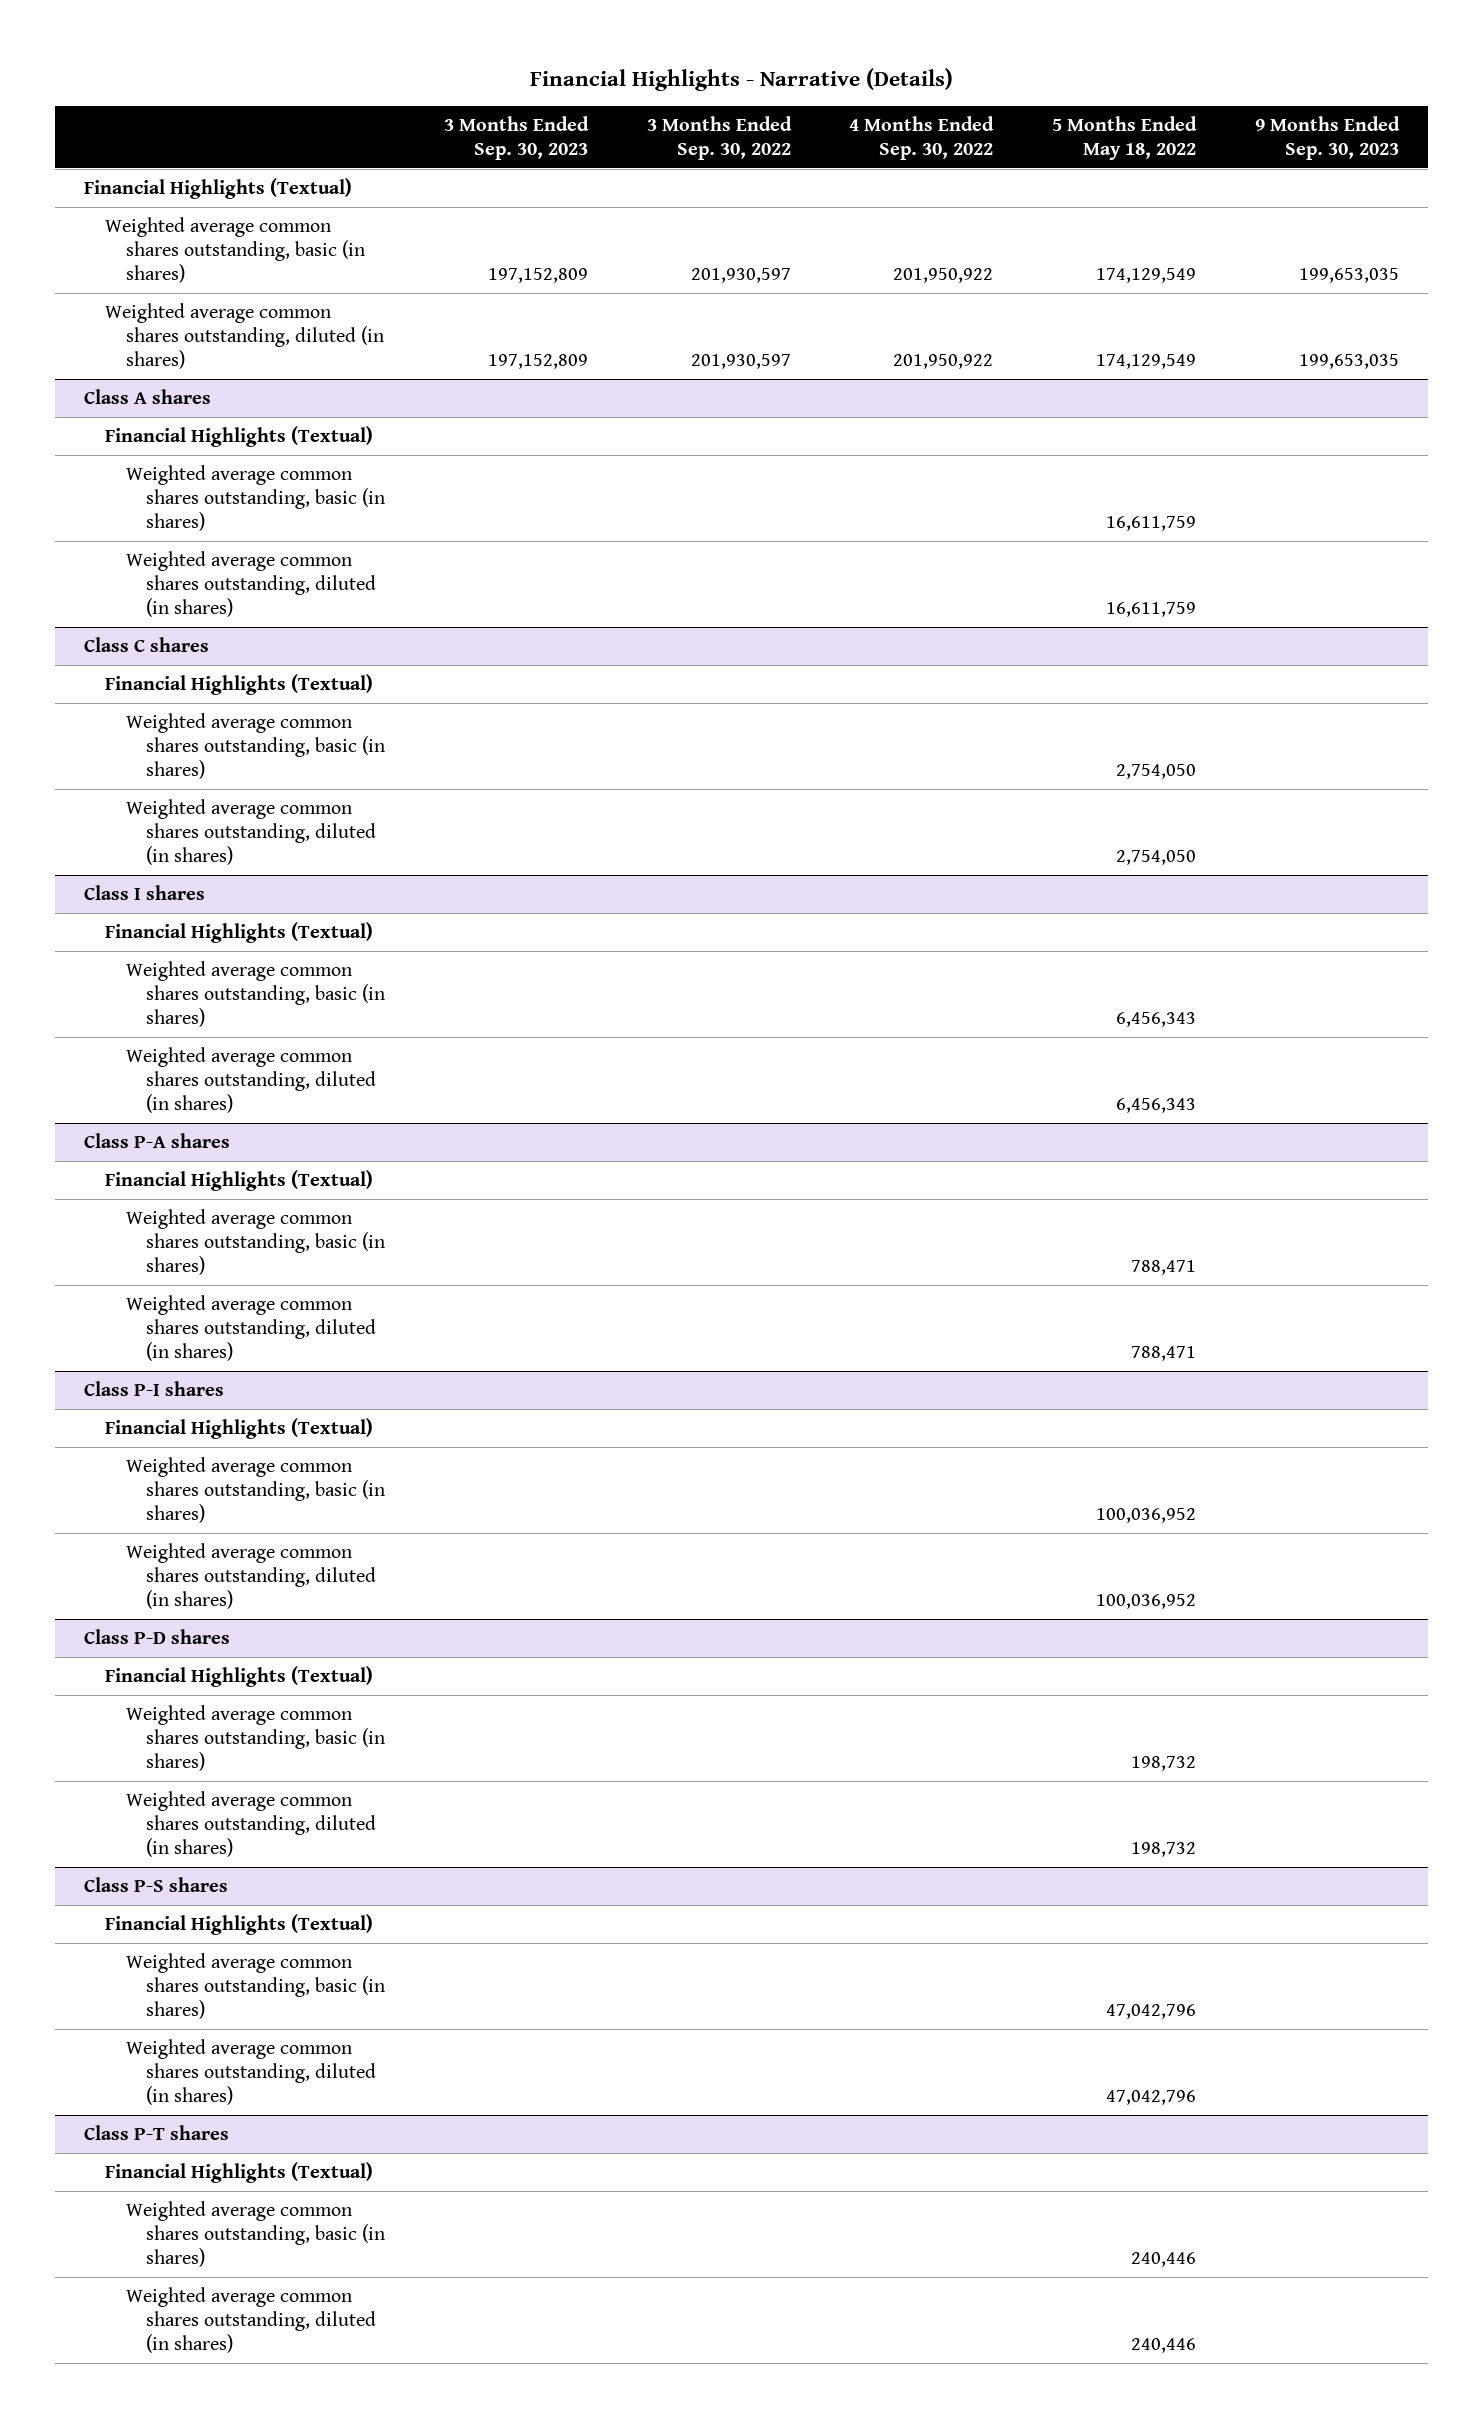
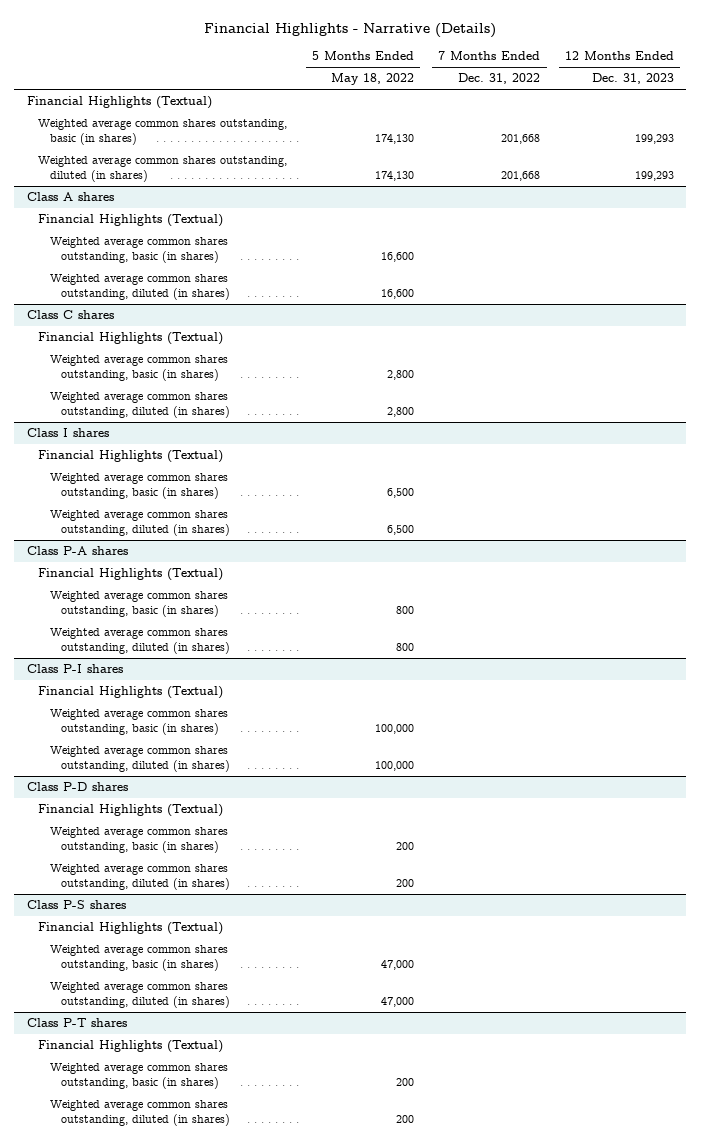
- | 3 Months Ended Sep. 30, 2023 | 3 Months Ended Sep. 30, 2022 | 4 Months Ended Sep. 30, 2022 | 5 Months Ended May 18, 2022 | 9 Months Ended Sep. 30, 2023
+ | 5 Months Ended May 18, 2022 | 7 Months Ended Dec. 31, 2022 | 12 Months Ended Dec. 31, 2023
- Weighted average common shares outstanding, basic (in shares) | 197,152,809 | 201,930,597 | 201,950,922 | 174,129,549 | 199,653,035
- Weighted average common shares outstanding, diluted (in shares) | 197,152,809 | 201,930,597 | 201,950,922 | 174,129,549 | 199,653,035
+ Weighted average common shares outstanding, basic (in shares) | 174,130 | 201,668 | 199,293
+ Weighted average common shares outstanding, diluted (in shares) | 174,130 | 201,668 | 199,293
@ Class A shares
- Weighted average common shares outstanding, basic (in shares) | | | | 16,611,759 |
- Weighted average common shares outstanding, diluted (in shares) | | | | 16,611,759 |
+ Weighted average common shares outstanding, basic (in shares) | 16,600 | |
+ Weighted average common shares outstanding, diluted (in shares) | 16,600 | |
@ Class C shares
- Weighted average common shares outstanding, basic (in shares) | | | | 2,754,050 |
- Weighted average common shares outstanding, diluted (in shares) | | | | 2,754,050 |
+ Weighted average common shares outstanding, basic (in shares) | 2,800 | |
+ Weighted average common shares outstanding, diluted (in shares) | 2,800 | |
@ Class I shares
- Weighted average common shares outstanding, basic (in shares) | | | | 6,456,343 |
- Weighted average common shares outstanding, diluted (in shares) | | | | 6,456,343 |
+ Weighted average common shares outstanding, basic (in shares) | 6,500 | |
+ Weighted average common shares outstanding, diluted (in shares) | 6,500 | |
@ Class P-A shares
- Weighted average common shares outstanding, basic (in shares) | | | | 788,471 |
- Weighted average common shares outstanding, diluted (in shares) | | | | 788,471 |
+ Weighted average common shares outstanding, basic (in shares) | 800 | |
+ Weighted average common shares outstanding, diluted (in shares) | 800 | |
@ Class P-I shares
- Weighted average common shares outstanding, basic (in shares) | | | | 100,036,952 |
- Weighted average common shares outstanding, diluted (in shares) | | | | 100,036,952 |
+ Weighted average common shares outstanding, basic (in shares) | 100,000 | |
+ Weighted average common shares outstanding, diluted (in shares) | 100,000 | |
@ Class P-D shares
- Weighted average common shares outstanding, basic (in shares) | | | | 198,732 |
- Weighted average common shares outstanding, diluted (in shares) | | | | 198,732 |
+ Weighted average common shares outstanding, basic (in shares) | 200 | |
+ Weighted average common shares outstanding, diluted (in shares) | 200 | |
@ Class P-S shares
- Weighted average common shares outstanding, basic (in shares) | | | | 47,042,796 |
- Weighted average common shares outstanding, diluted (in shares) | | | | 47,042,796 |
+ Weighted average common shares outstanding, basic (in shares) | 47,000 | |
+ Weighted average common shares outstanding, diluted (in shares) | 47,000 | |
@ Class P-T shares
- Weighted average common shares outstanding, basic (in shares) | | | | 240,446 |
- Weighted average common shares outstanding, diluted (in shares) | | | | 240,446 |
+ Weighted average common shares outstanding, basic (in shares) | 200 | |
+ Weighted average common shares outstanding, diluted (in shares) | 200 | |

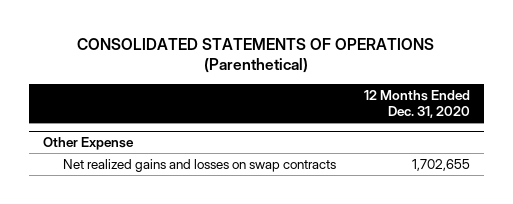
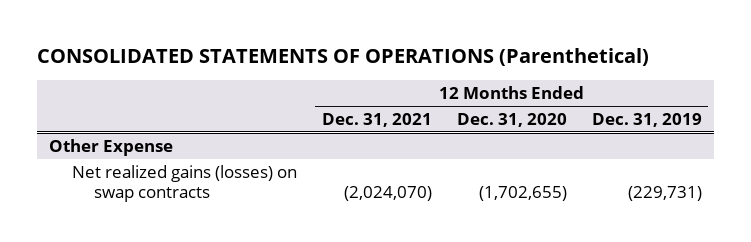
- | 12 Months Ended Dec. 31, 2020
+ | 12 Months Ended Dec. 31, 2021 | 12 Months Ended Dec. 31, 2020 | 12 Months Ended Dec. 31, 2019
@ Other Expense
- Net realized gains and losses on swap contracts | 1,702,655
+ Net realized gains (losses) on swap contracts | (2,024,070) | (1,702,655) | (229,731)

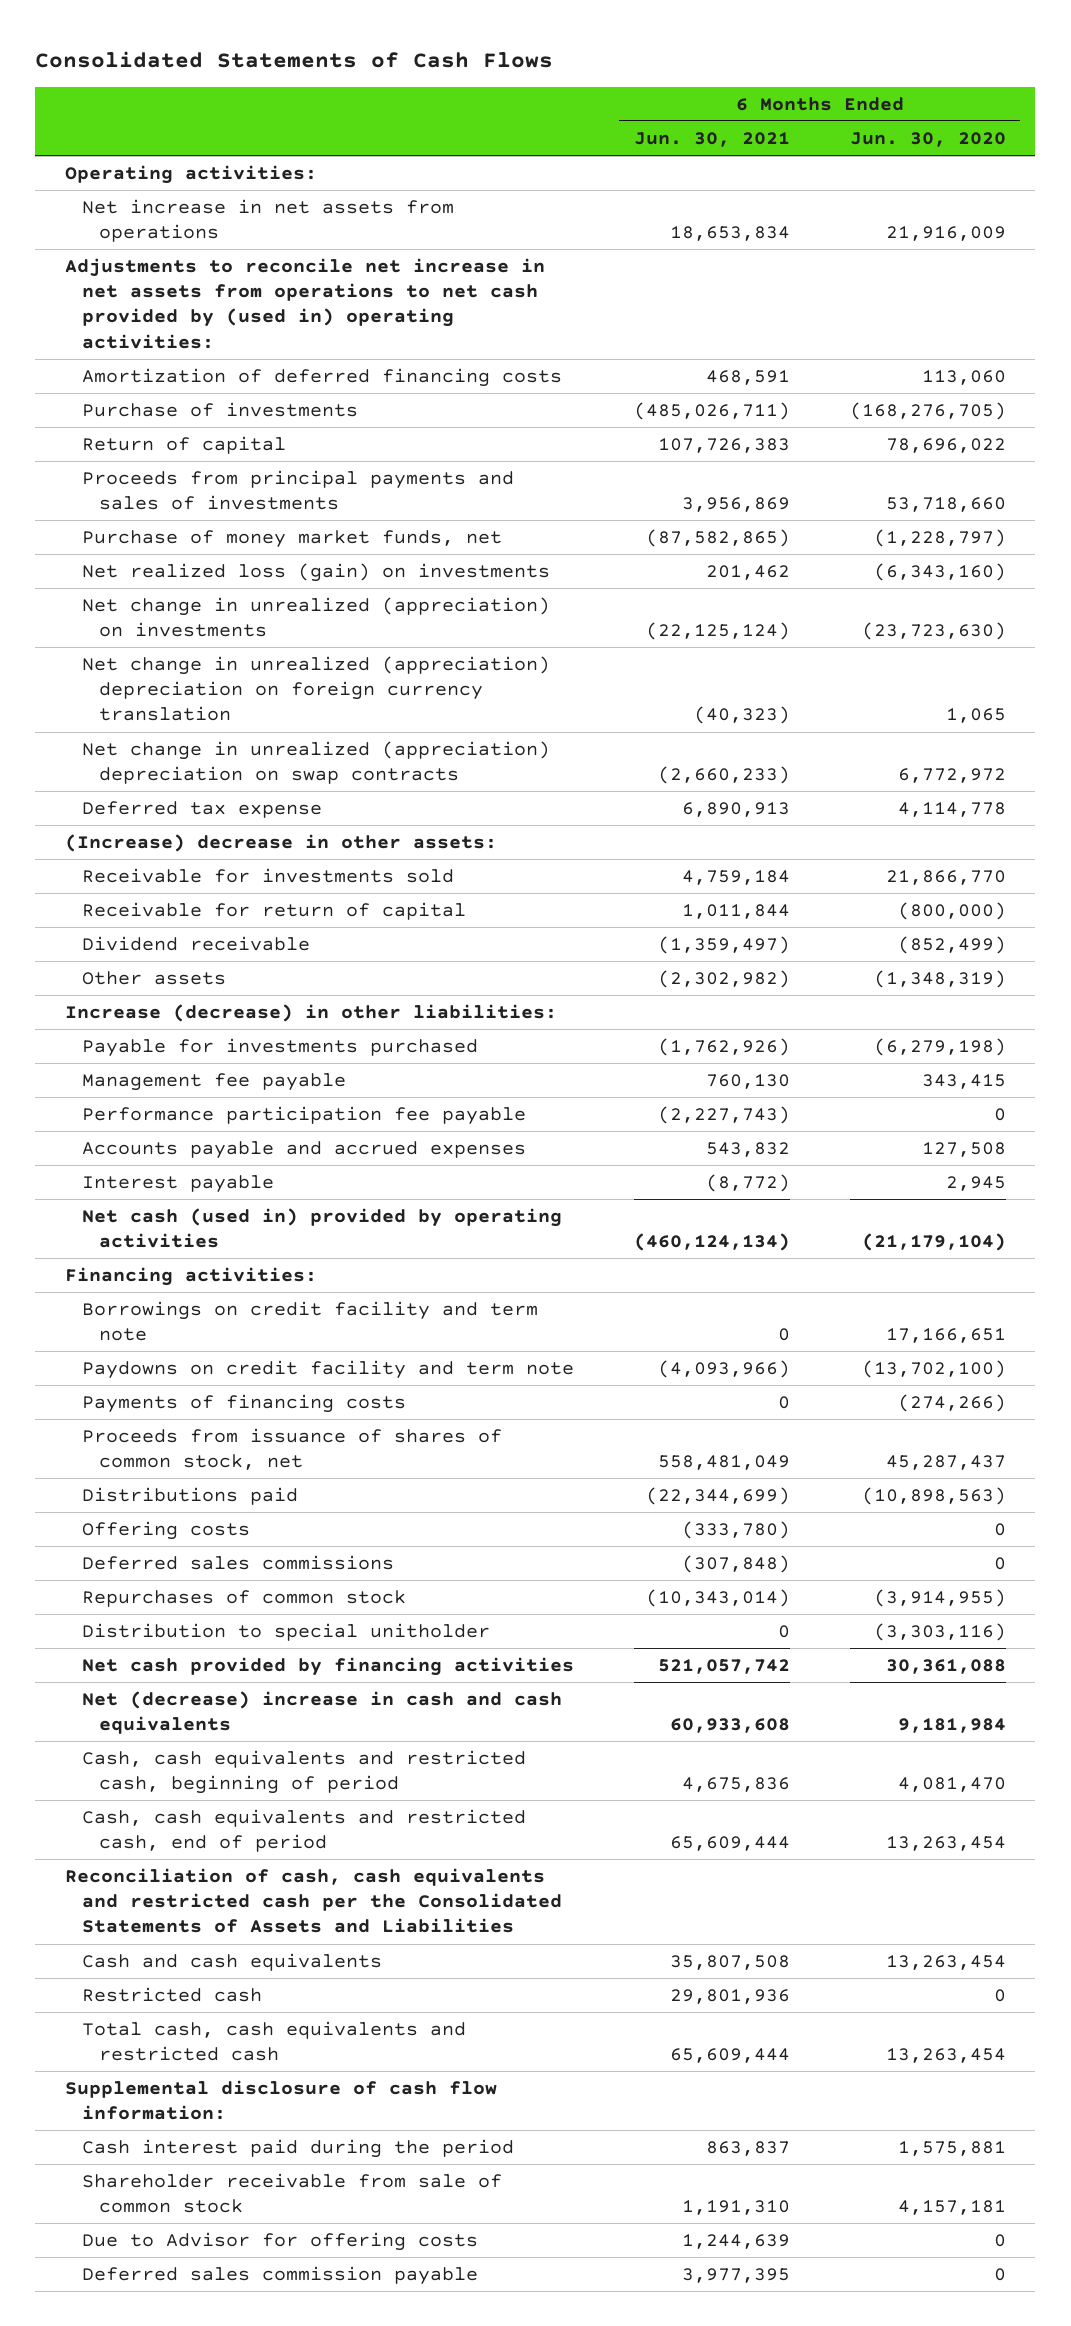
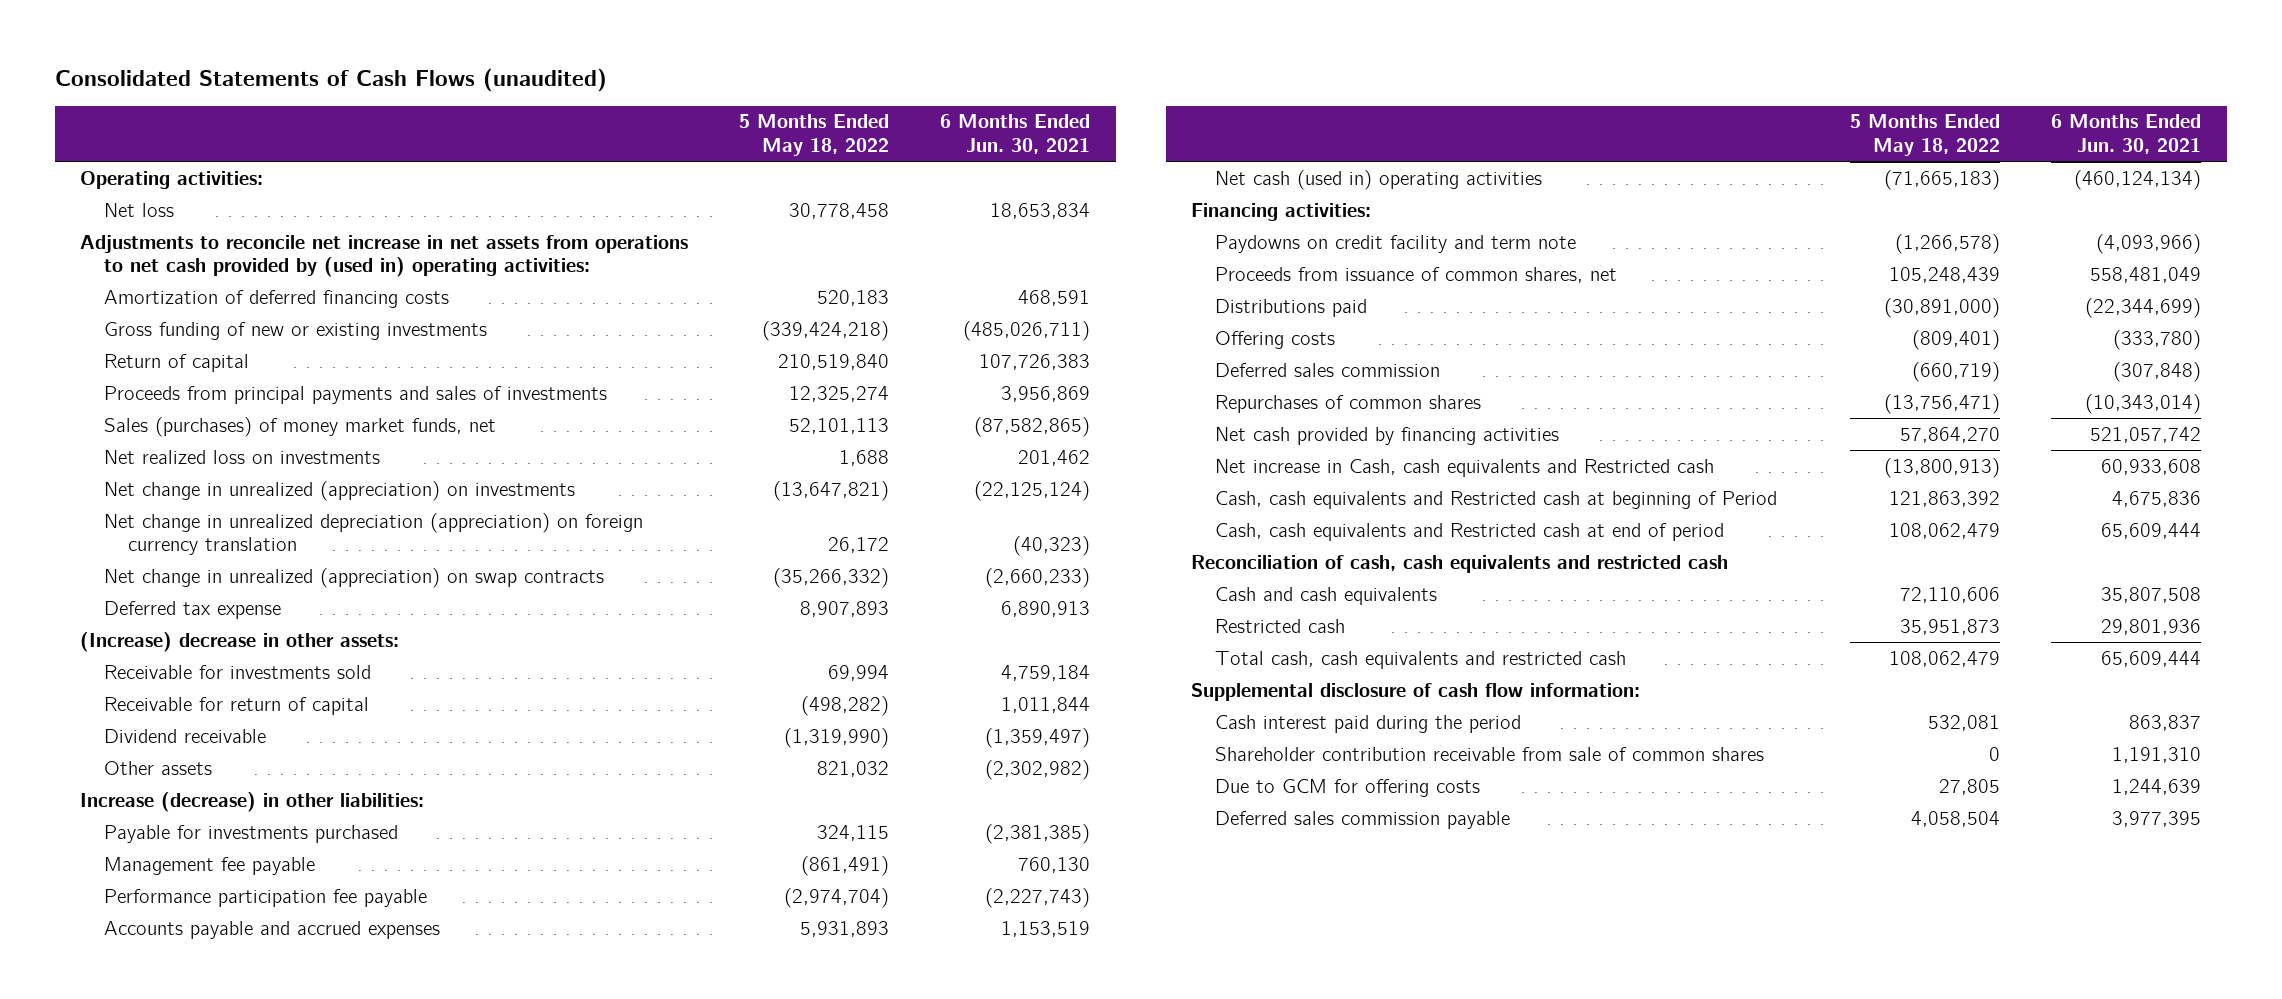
- Consolidated Statements of Cash Flows
+ Consolidated Statements of Cash Flows (unaudited)
- | 6 Months Ended Jun. 30, 2021 | 6 Months Ended Jun. 30, 2020
+ | 5 Months Ended May 18, 2022 | 6 Months Ended Jun. 30, 2021
- Net increase in net assets from operations | 18,653,834 | 21,916,009
+ Net loss | 30,778,458 | 18,653,834
- Purchase of investments | (485,026,711) | (168,276,705)
+ Gross funding of new or existing investments | (339,424,218) | (485,026,711)
- Purchase of money market funds, net | (87,582,865) | (1,228,797)
- Net realized loss (gain) on investments | 201,462 | (6,343,160)
+ Sales (purchases) of money market funds, net | 52,101,113 | (87,582,865)
+ Net realized loss on investments | 1,688 | 201,462
- Net change in unrealized (appreciation) depreciation on foreign currency translation | (40,323) | 1,065
- Net change in unrealized (appreciation) depreciation on swap contracts | (2,660,233) | 6,772,972
+ Net change in unrealized depreciation (appreciation) on foreign currency translation | 26,172 | (40,323)
+ Net change in unrealized (appreciation) on swap contracts | (35,266,332) | (2,660,233)
- Payable for investments purchased | (1,762,926) | (6,279,198)
+ Payable for investments purchased | 324,115 | (2,381,385)
- Accounts payable and accrued expenses | 543,832 | 127,508
- Interest payable | (8,772) | 2,945
- Net cash (used in) provided by operating activities | (460,124,134) | (21,179,104)
+ Accounts payable and accrued expenses | 5,931,893 | 1,153,519
+ Net cash (used in) operating activities | (71,665,183) | (460,124,134)
- Borrowings on credit facility and term note | 0 | 17,166,651
- Payments of financing costs | 0 | (274,266)
- Proceeds from issuance of shares of common stock, net | 558,481,049 | 45,287,437
+ Proceeds from issuance of common shares, net | 105,248,439 | 558,481,049
- Deferred sales commissions | (307,848) | 0
- Repurchases of common stock | (10,343,014) | (3,914,955)
- Distribution to special unitholder | 0 | (3,303,116)
+ Deferred sales commission | (660,719) | (307,848)
+ Repurchases of common shares | (13,756,471) | (10,343,014)
- Net (decrease) increase in cash and cash equivalents | 60,933,608 | 9,181,984
- Cash, cash equivalents and restricted cash, beginning of period | 4,675,836 | 4,081,470
- Cash, cash equivalents and restricted cash, end of period | 65,609,444 | 13,263,454
- Reconciliation of cash, cash equivalents and restricted cash per the Consolidated Statements of Assets and Liabilities
+ Net increase in Cash, cash equivalents and Restricted cash | (13,800,913) | 60,933,608
+ Cash, cash equivalents and Restricted cash at beginning of Period | 121,863,392 | 4,675,836
+ Cash, cash equivalents and Restricted cash at end of period | 108,062,479 | 65,609,444
+ Reconciliation of cash, cash equivalents and restricted cash
- Shareholder receivable from sale of common stock | 1,191,310 | 4,157,181
- Due to Advisor for offering costs | 1,244,639 | 0
+ Shareholder contribution receivable from sale of common shares | 0 | 1,191,310
+ Due to GCM for offering costs | 27,805 | 1,244,639

